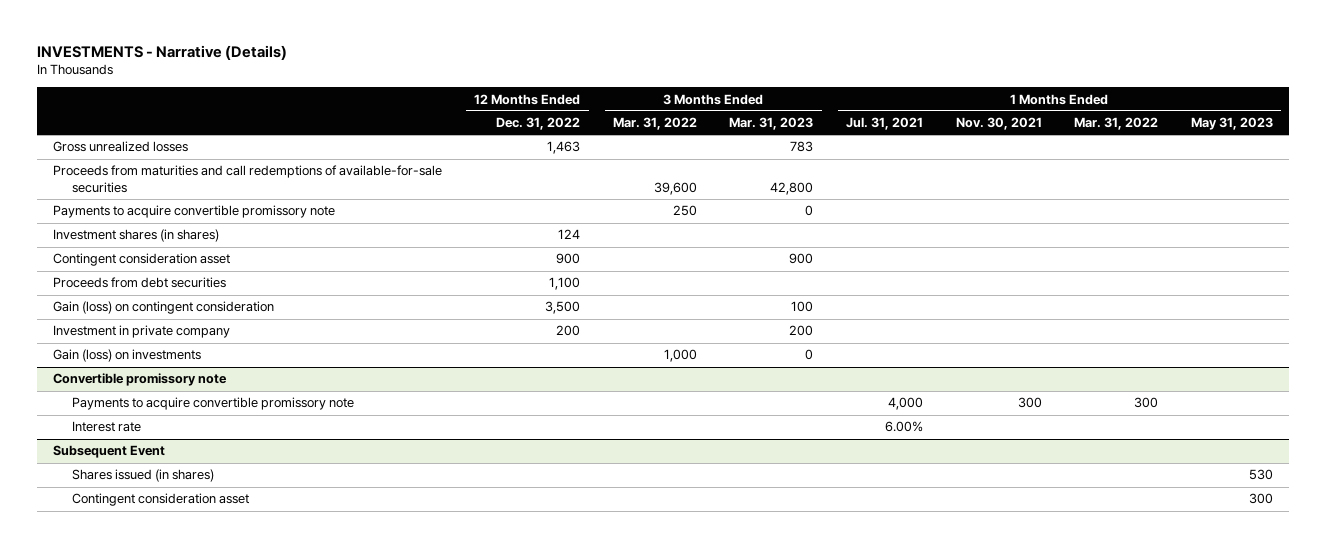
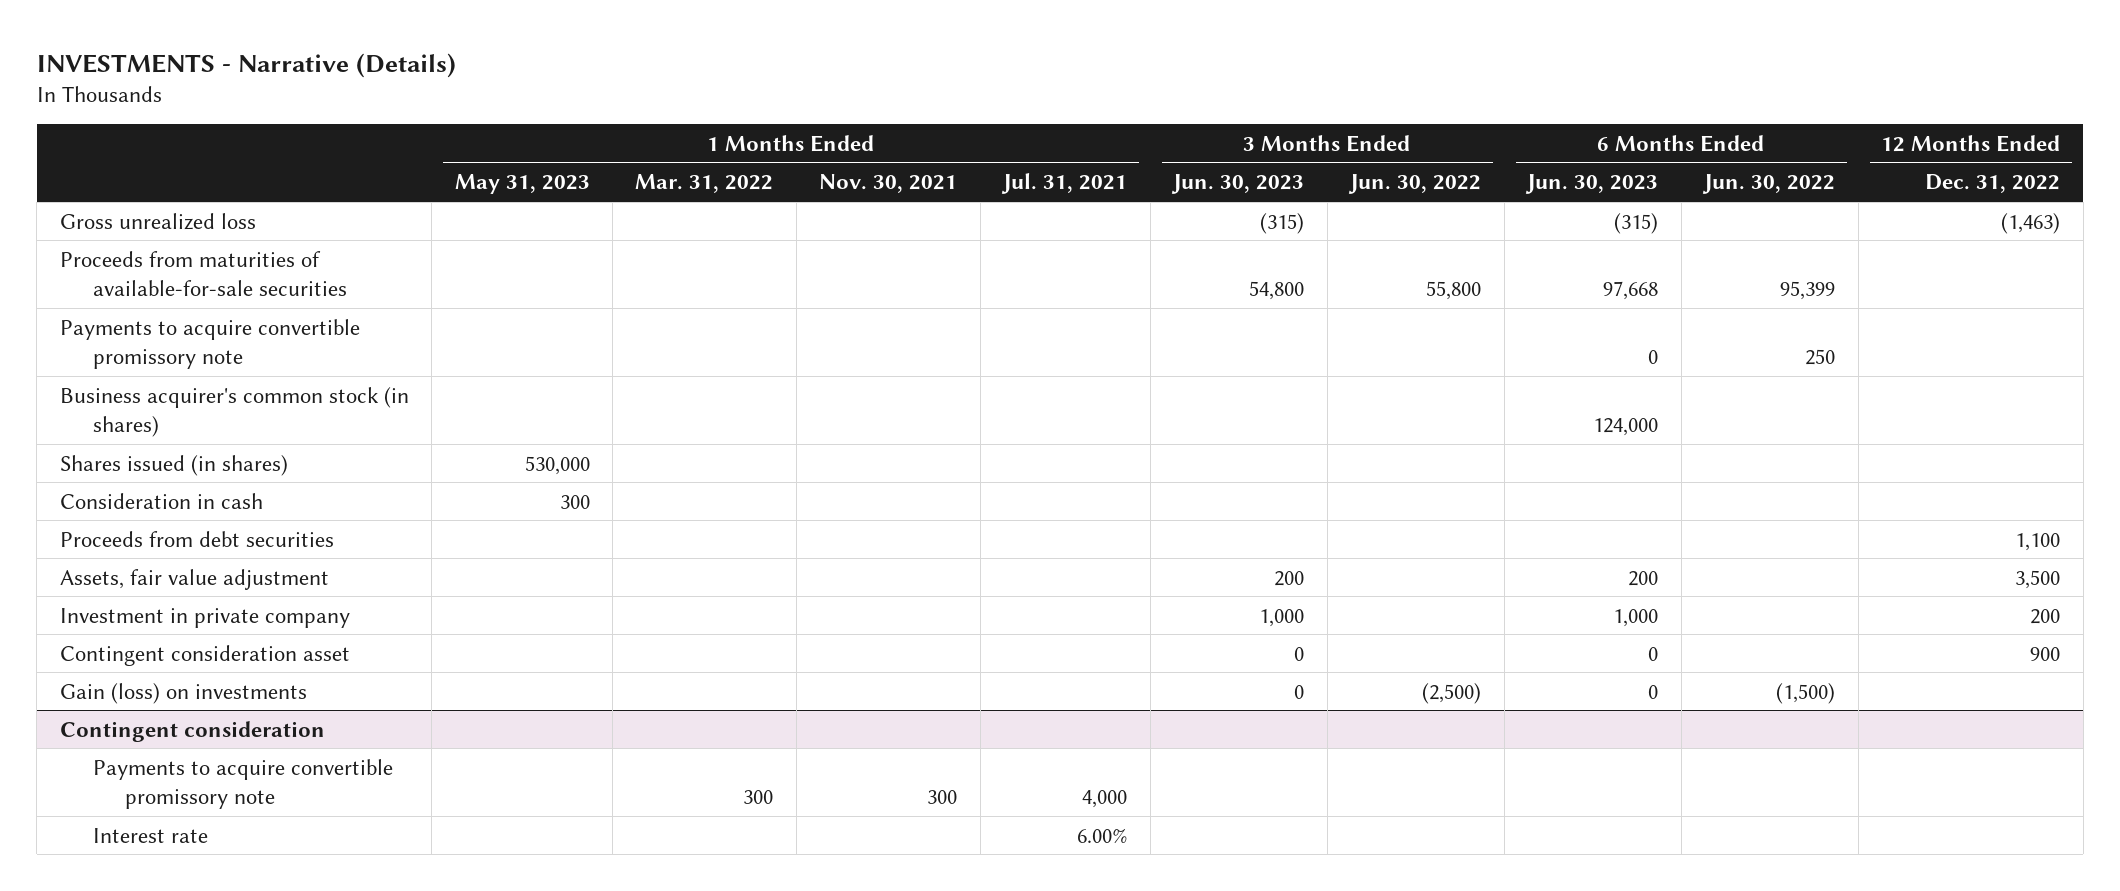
- | 12 Months Ended Dec. 31, 2022 | 3 Months Ended Mar. 31, 2022 | 3 Months Ended Mar. 31, 2023 | 1 Months Ended Jul. 31, 2021 | 1 Months Ended Nov. 30, 2021 | 1 Months Ended Mar. 31, 2022 | 1 Months Ended May 31, 2023
+ | 1 Months Ended May 31, 2023 | 1 Months Ended Mar. 31, 2022 | 1 Months Ended Nov. 30, 2021 | 1 Months Ended Jul. 31, 2021 | 3 Months Ended Jun. 30, 2023 | 3 Months Ended Jun. 30, 2022 | 6 Months Ended Jun. 30, 2023 | 6 Months Ended Jun. 30, 2022 | 12 Months Ended Dec. 31, 2022
- Gross unrealized losses | 1,463 | | 783 | | | |
- Proceeds from maturities and call redemptions of available-for-sale securities | | 39,600 | 42,800 | | | |
+ Gross unrealized loss | | | | | (315) | | (315) | | (1,463)
+ Proceeds from maturities of available-for-sale securities | | | | | 54,800 | 55,800 | 97,668 | 95,399 |
- Investment shares (in shares) | 124 | | | | | |
+ Business acquirer's common stock (in shares) | | | | | | | 124,000 | |
+ Shares issued (in shares) | 530,000 | | | | | | | |
+ Consideration in cash | 300 | | | | | | | |
- Gain (loss) on contingent consideration | 3,500 | | 100 | | | |
+ Assets, fair value adjustment | | | | | 200 | | 200 | | 3,500
moved down: Contingent consideration asset | | | | | 0 | | 0 | | 900
- Convertible promissory note
+ Contingent consideration
- Subsequent Event
- Shares issued (in shares) | | | | | | | 530
- Contingent consideration asset | | | | | | | 300

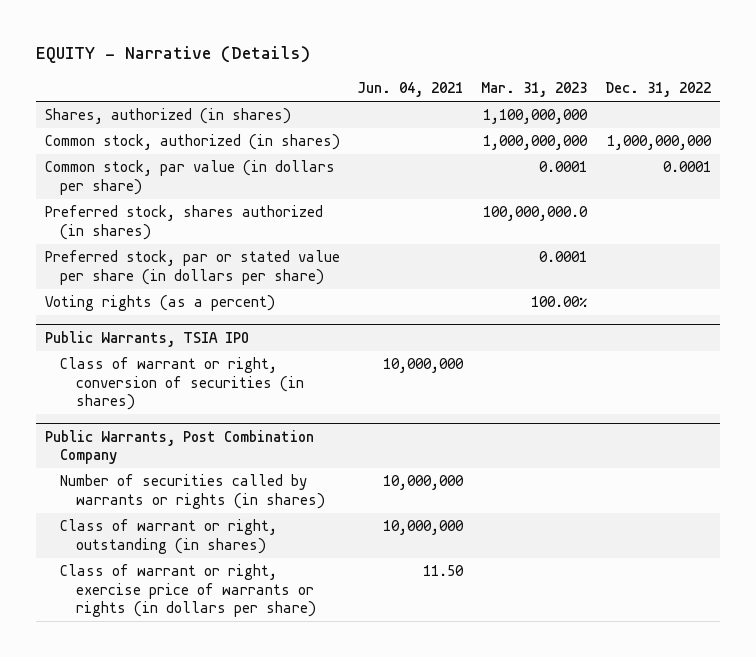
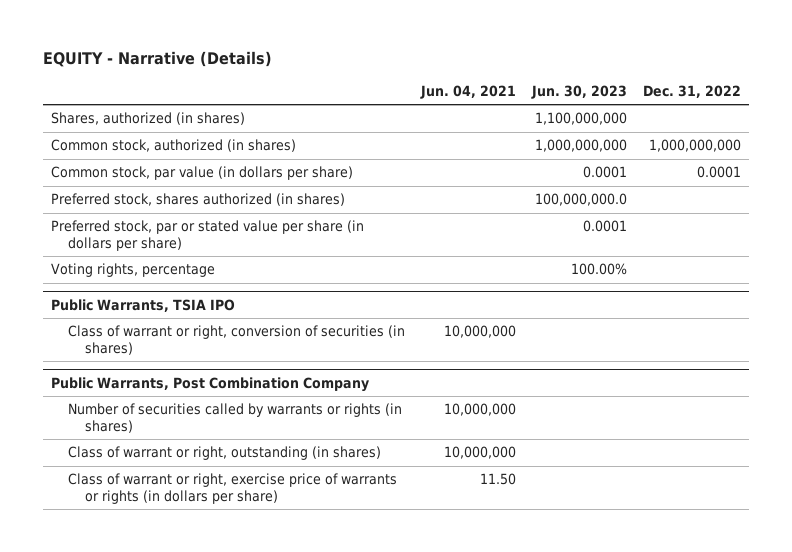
- | Jun. 04, 2021 | Mar. 31, 2023 | Dec. 31, 2022
+ | Jun. 04, 2021 | Jun. 30, 2023 | Dec. 31, 2022
- Voting rights (as a percent) | | 100.00% |
+ Voting rights, percentage | | 100.00% |

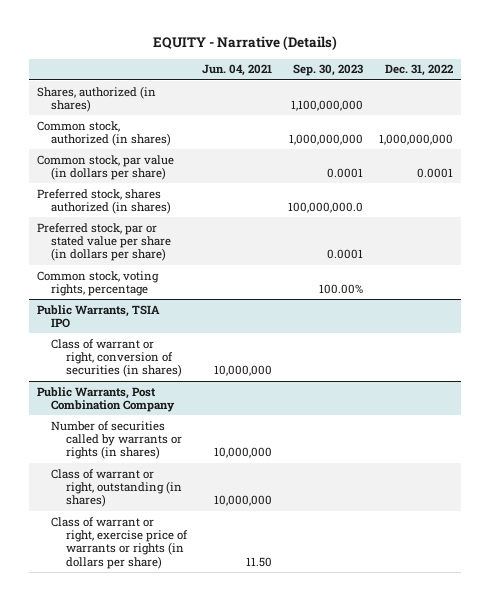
- | Jun. 04, 2021 | Jun. 30, 2023 | Dec. 31, 2022
+ | Jun. 04, 2021 | Sep. 30, 2023 | Dec. 31, 2022
- Voting rights, percentage | | 100.00% |
+ Common stock, voting rights, percentage | | 100.00% |

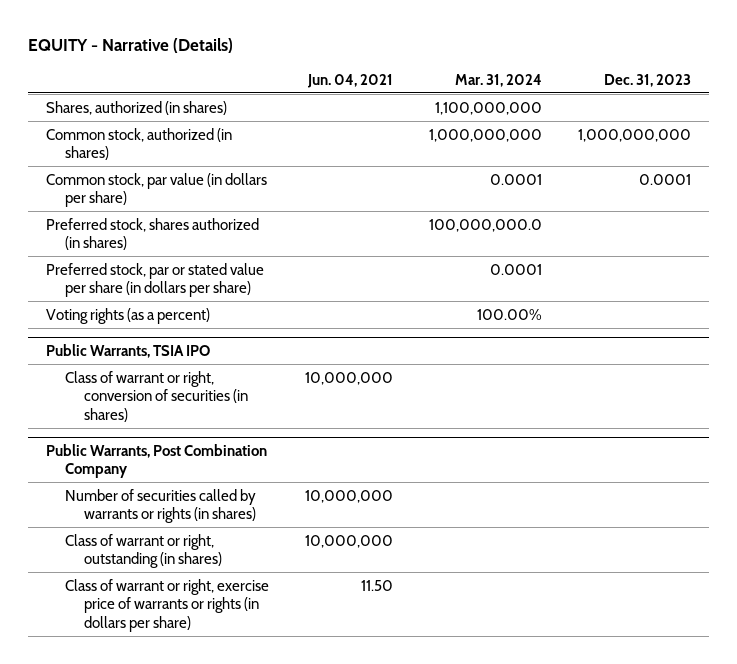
- | Jun. 04, 2021 | Sep. 30, 2023 | Dec. 31, 2022
+ | Jun. 04, 2021 | Mar. 31, 2024 | Dec. 31, 2023
- Common stock, voting rights, percentage | | 100.00% |
+ Voting rights (as a percent) | | 100.00% |

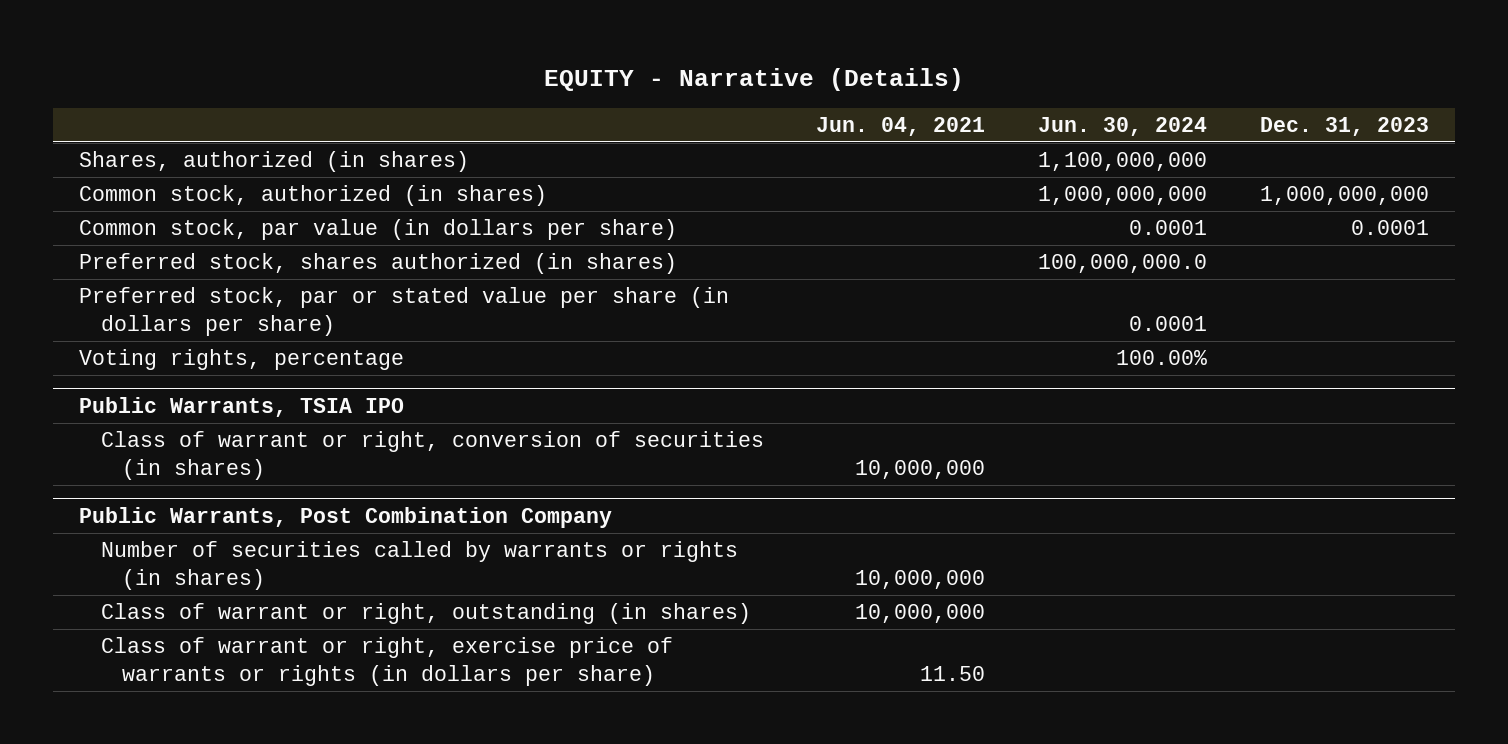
- | Jun. 04, 2021 | Mar. 31, 2024 | Dec. 31, 2023
+ | Jun. 04, 2021 | Jun. 30, 2024 | Dec. 31, 2023
- Voting rights (as a percent) | | 100.00% |
+ Voting rights, percentage | | 100.00% |

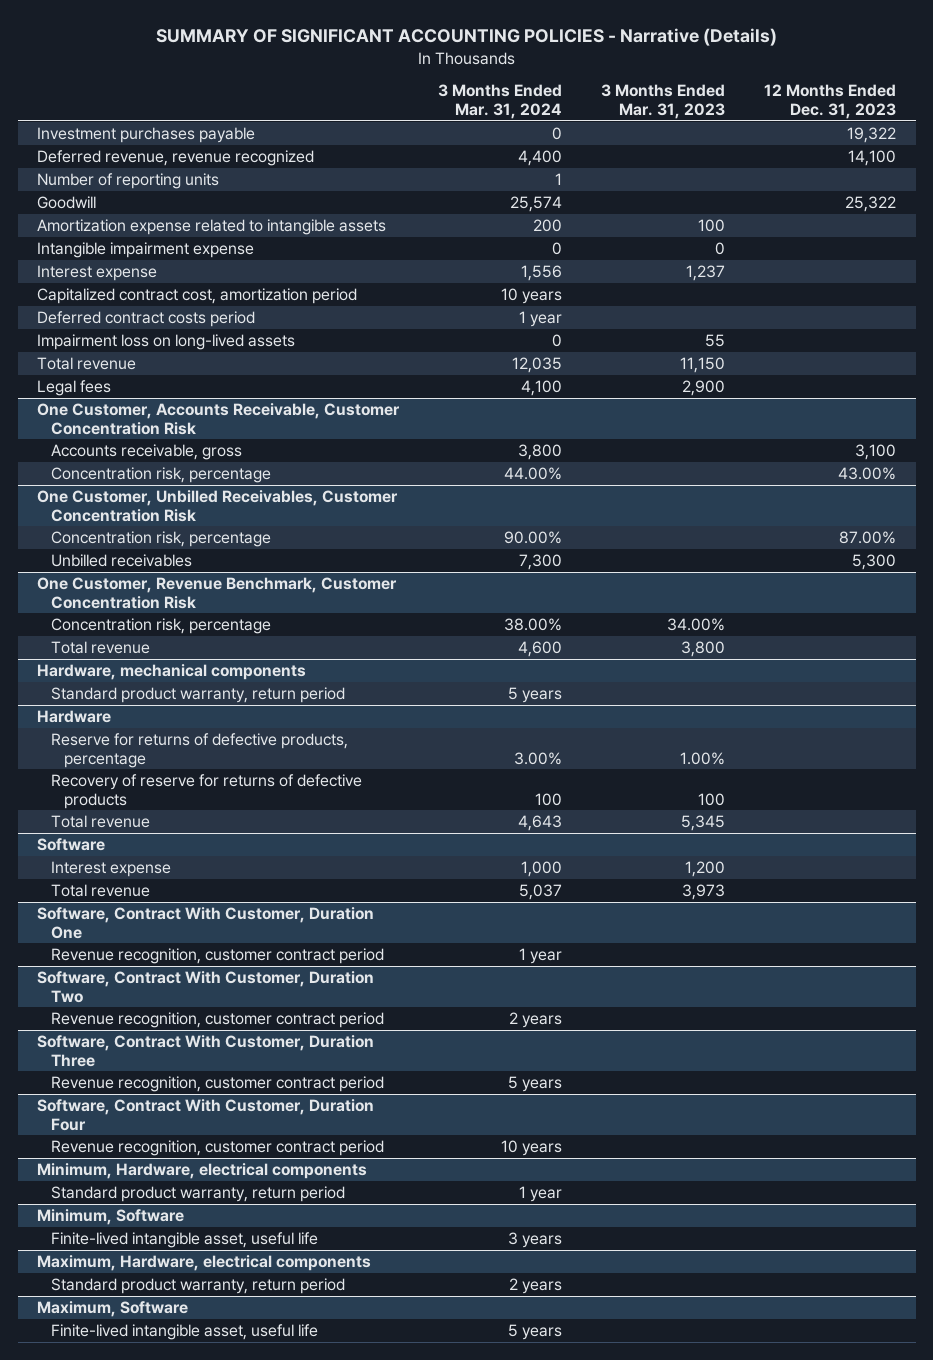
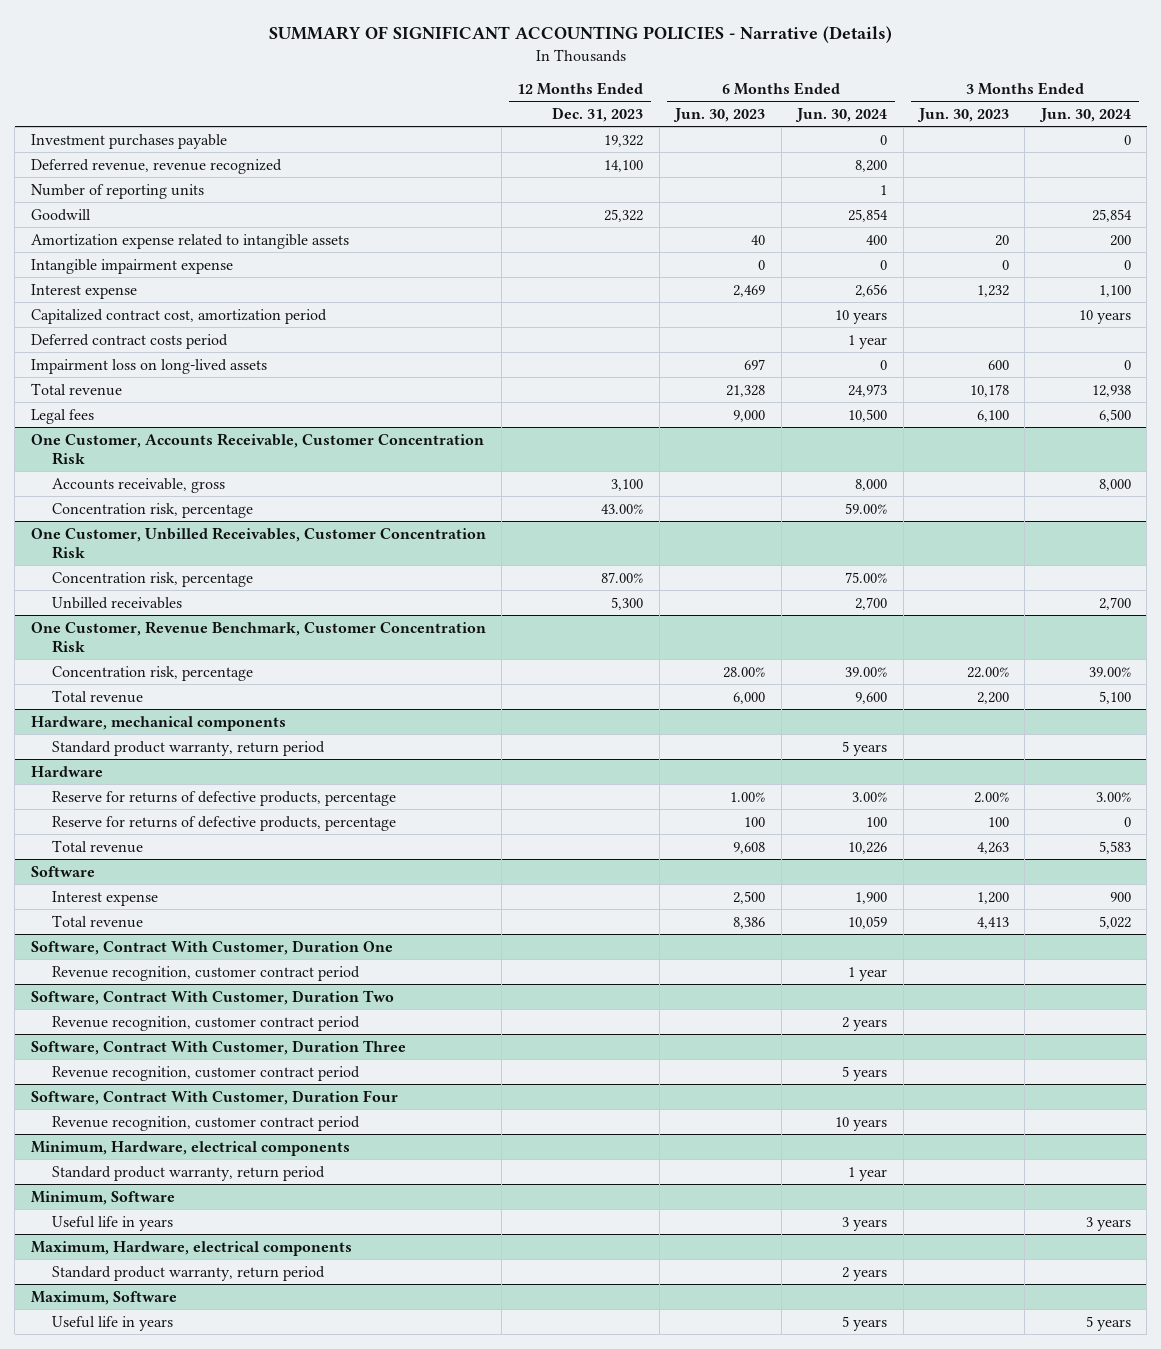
- | 3 Months Ended Mar. 31, 2024 | 3 Months Ended Mar. 31, 2023 | 12 Months Ended Dec. 31, 2023
+ | 12 Months Ended Dec. 31, 2023 | 6 Months Ended Jun. 30, 2023 | 6 Months Ended Jun. 30, 2024 | 3 Months Ended Jun. 30, 2023 | 3 Months Ended Jun. 30, 2024
@ Hardware
- Recovery of reserve for returns of defective products | 100 | 100 |
+ Reserve for returns of defective products, percentage | | 100 | 100 | 100 | 0
@ Minimum, Software
- Finite-lived intangible asset, useful life | 3 years | |
+ Useful life in years | | | 3 years | | 3 years
@ Maximum, Software
- Finite-lived intangible asset, useful life | 5 years | |
+ Useful life in years | | | 5 years | | 5 years

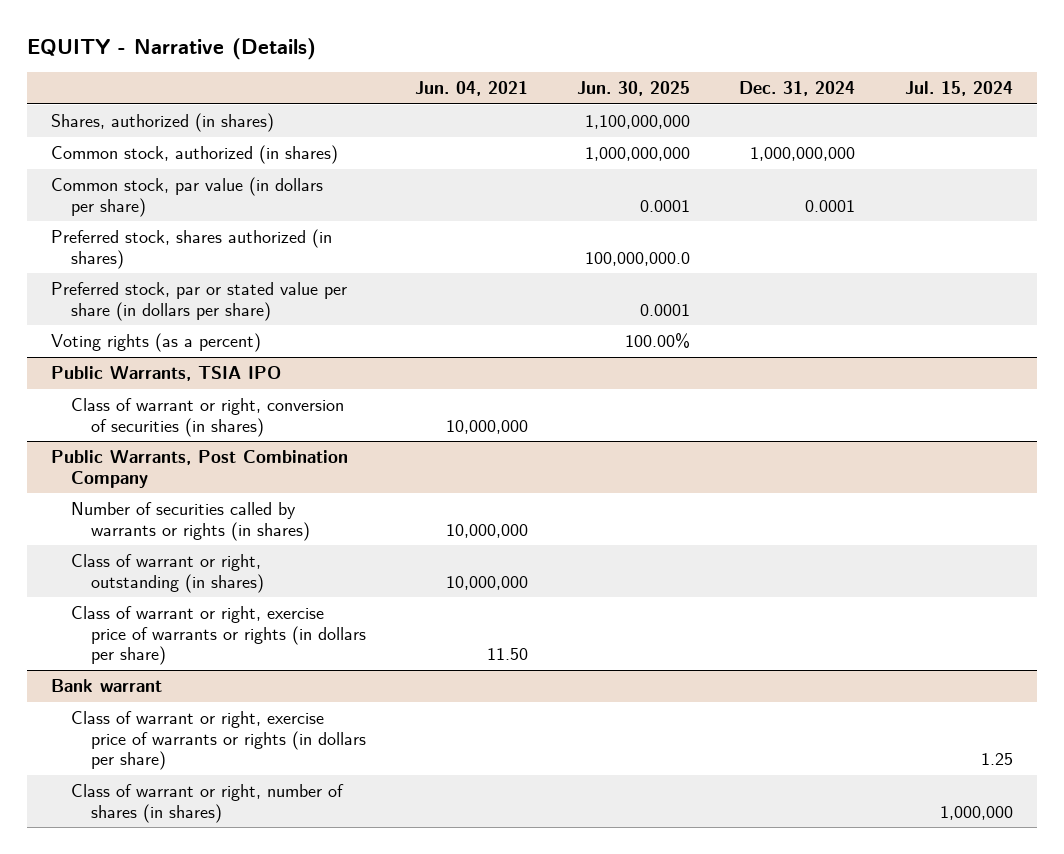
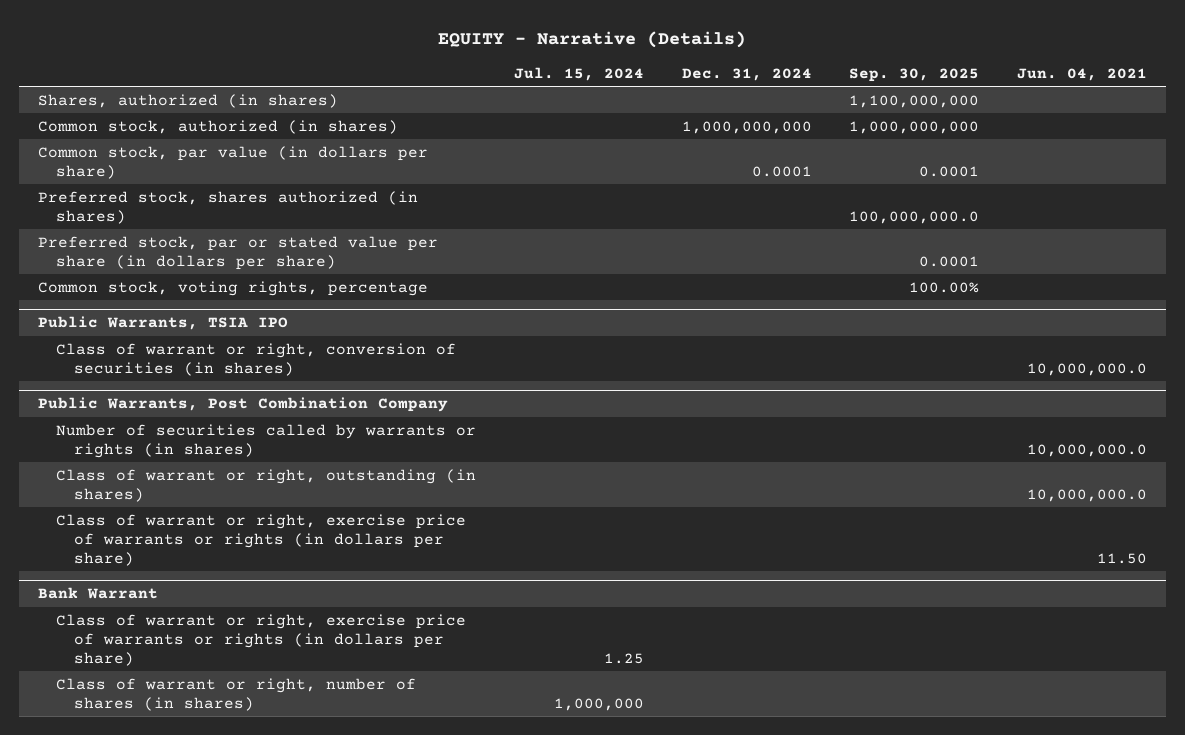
- | Jun. 04, 2021 | Jun. 30, 2025 | Dec. 31, 2024 | Jul. 15, 2024
+ | Jul. 15, 2024 | Dec. 31, 2024 | Sep. 30, 2025 | Jun. 04, 2021
- Voting rights (as a percent) | | 100.00% | |
+ Common stock, voting rights, percentage | | | 100.00% |
@ Public Warrants, TSIA IPO
- Class of warrant or right, conversion of securities (in shares) | 10,000,000 | | |
+ Class of warrant or right, conversion of securities (in shares) | | | | 10,000,000.0
@ Public Warrants, Post Combination Company
- Number of securities called by warrants or rights (in shares) | 10,000,000 | | |
- Class of warrant or right, outstanding (in shares) | 10,000,000 | | |
+ Number of securities called by warrants or rights (in shares) | | | | 10,000,000.0
+ Class of warrant or right, outstanding (in shares) | | | | 10,000,000.0
- Bank warrant
+ Bank Warrant

